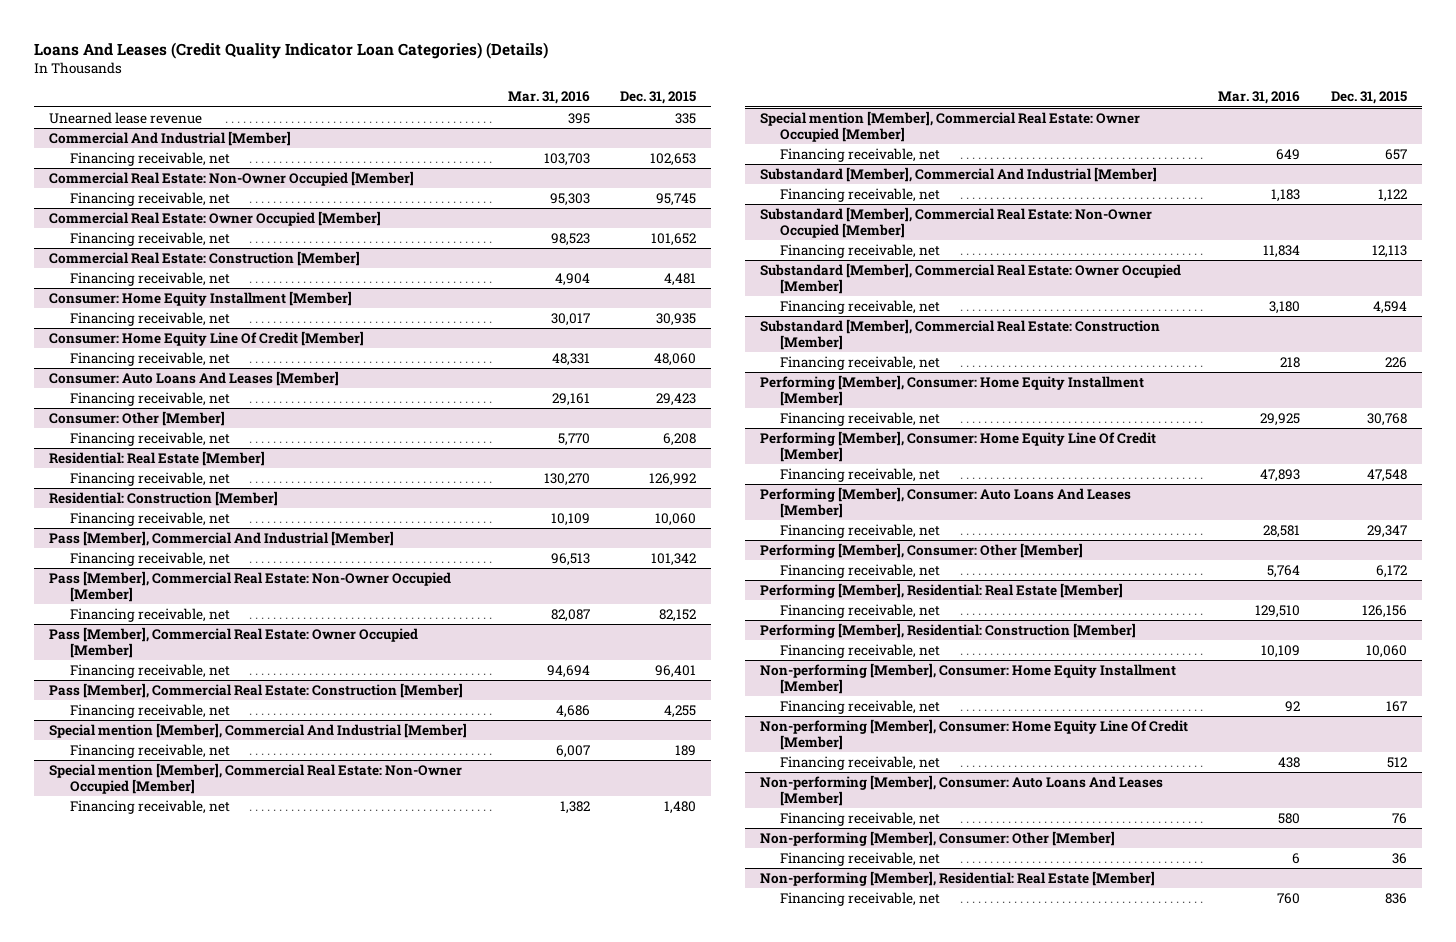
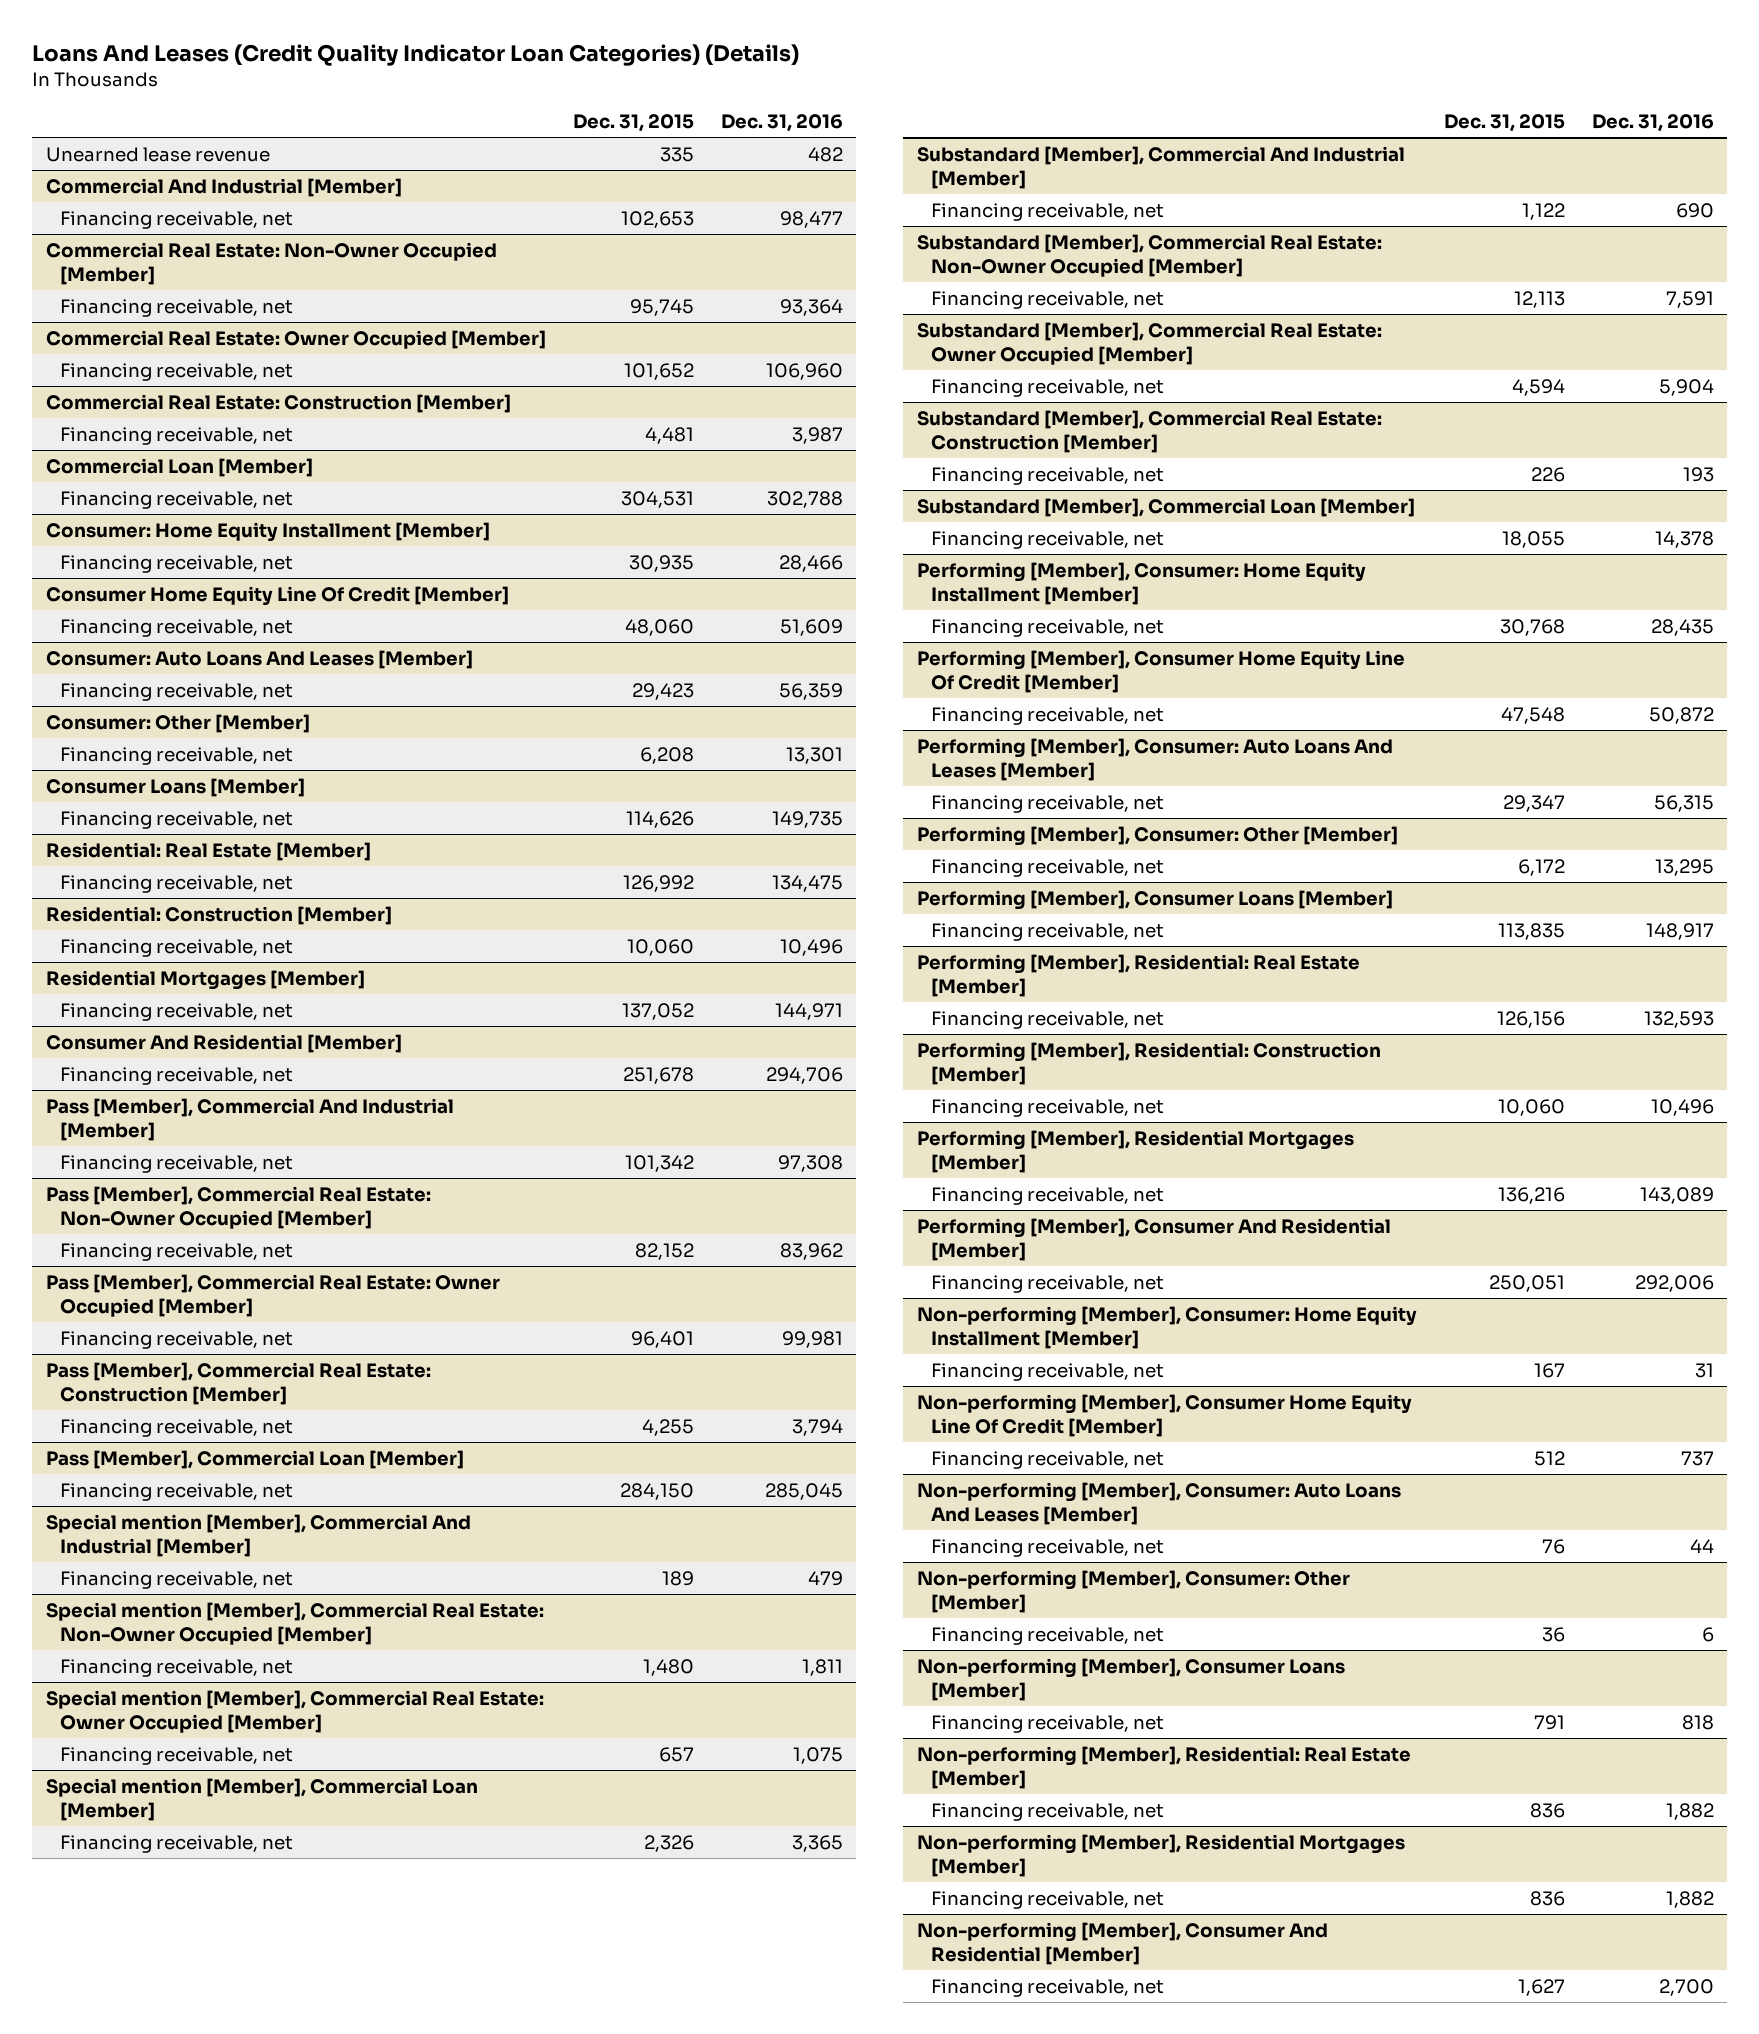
- | Mar. 31, 2016 | Dec. 31, 2015
+ | Dec. 31, 2015 | Dec. 31, 2016
+ Commercial Loan [Member]
+ Financing receivable, net | 304,531 | 302,788
- Consumer: Home Equity Line Of Credit [Member]
+ Consumer Home Equity Line Of Credit [Member]
+ Consumer Loans [Member]
+ Financing receivable, net | 114,626 | 149,735
+ Residential Mortgages [Member]
+ Financing receivable, net | 137,052 | 144,971
+ Consumer And Residential [Member]
+ Financing receivable, net | 251,678 | 294,706
+ Pass [Member], Commercial Loan [Member]
+ Financing receivable, net | 284,150 | 285,045
+ Special mention [Member], Commercial Loan [Member]
+ Financing receivable, net | 2,326 | 3,365
+ Substandard [Member], Commercial Loan [Member]
+ Financing receivable, net | 18,055 | 14,378
- Performing [Member], Consumer: Home Equity Line Of Credit [Member]
+ Performing [Member], Consumer Home Equity Line Of Credit [Member]
+ Performing [Member], Consumer Loans [Member]
+ Financing receivable, net | 113,835 | 148,917
+ Performing [Member], Residential Mortgages [Member]
+ Financing receivable, net | 136,216 | 143,089
+ Performing [Member], Consumer And Residential [Member]
+ Financing receivable, net | 250,051 | 292,006
- Non-performing [Member], Consumer: Home Equity Line Of Credit [Member]
+ Non-performing [Member], Consumer Home Equity Line Of Credit [Member]
+ Non-performing [Member], Consumer Loans [Member]
+ Financing receivable, net | 791 | 818
+ Non-performing [Member], Residential Mortgages [Member]
+ Financing receivable, net | 836 | 1,882
+ Non-performing [Member], Consumer And Residential [Member]
+ Financing receivable, net | 1,627 | 2,700

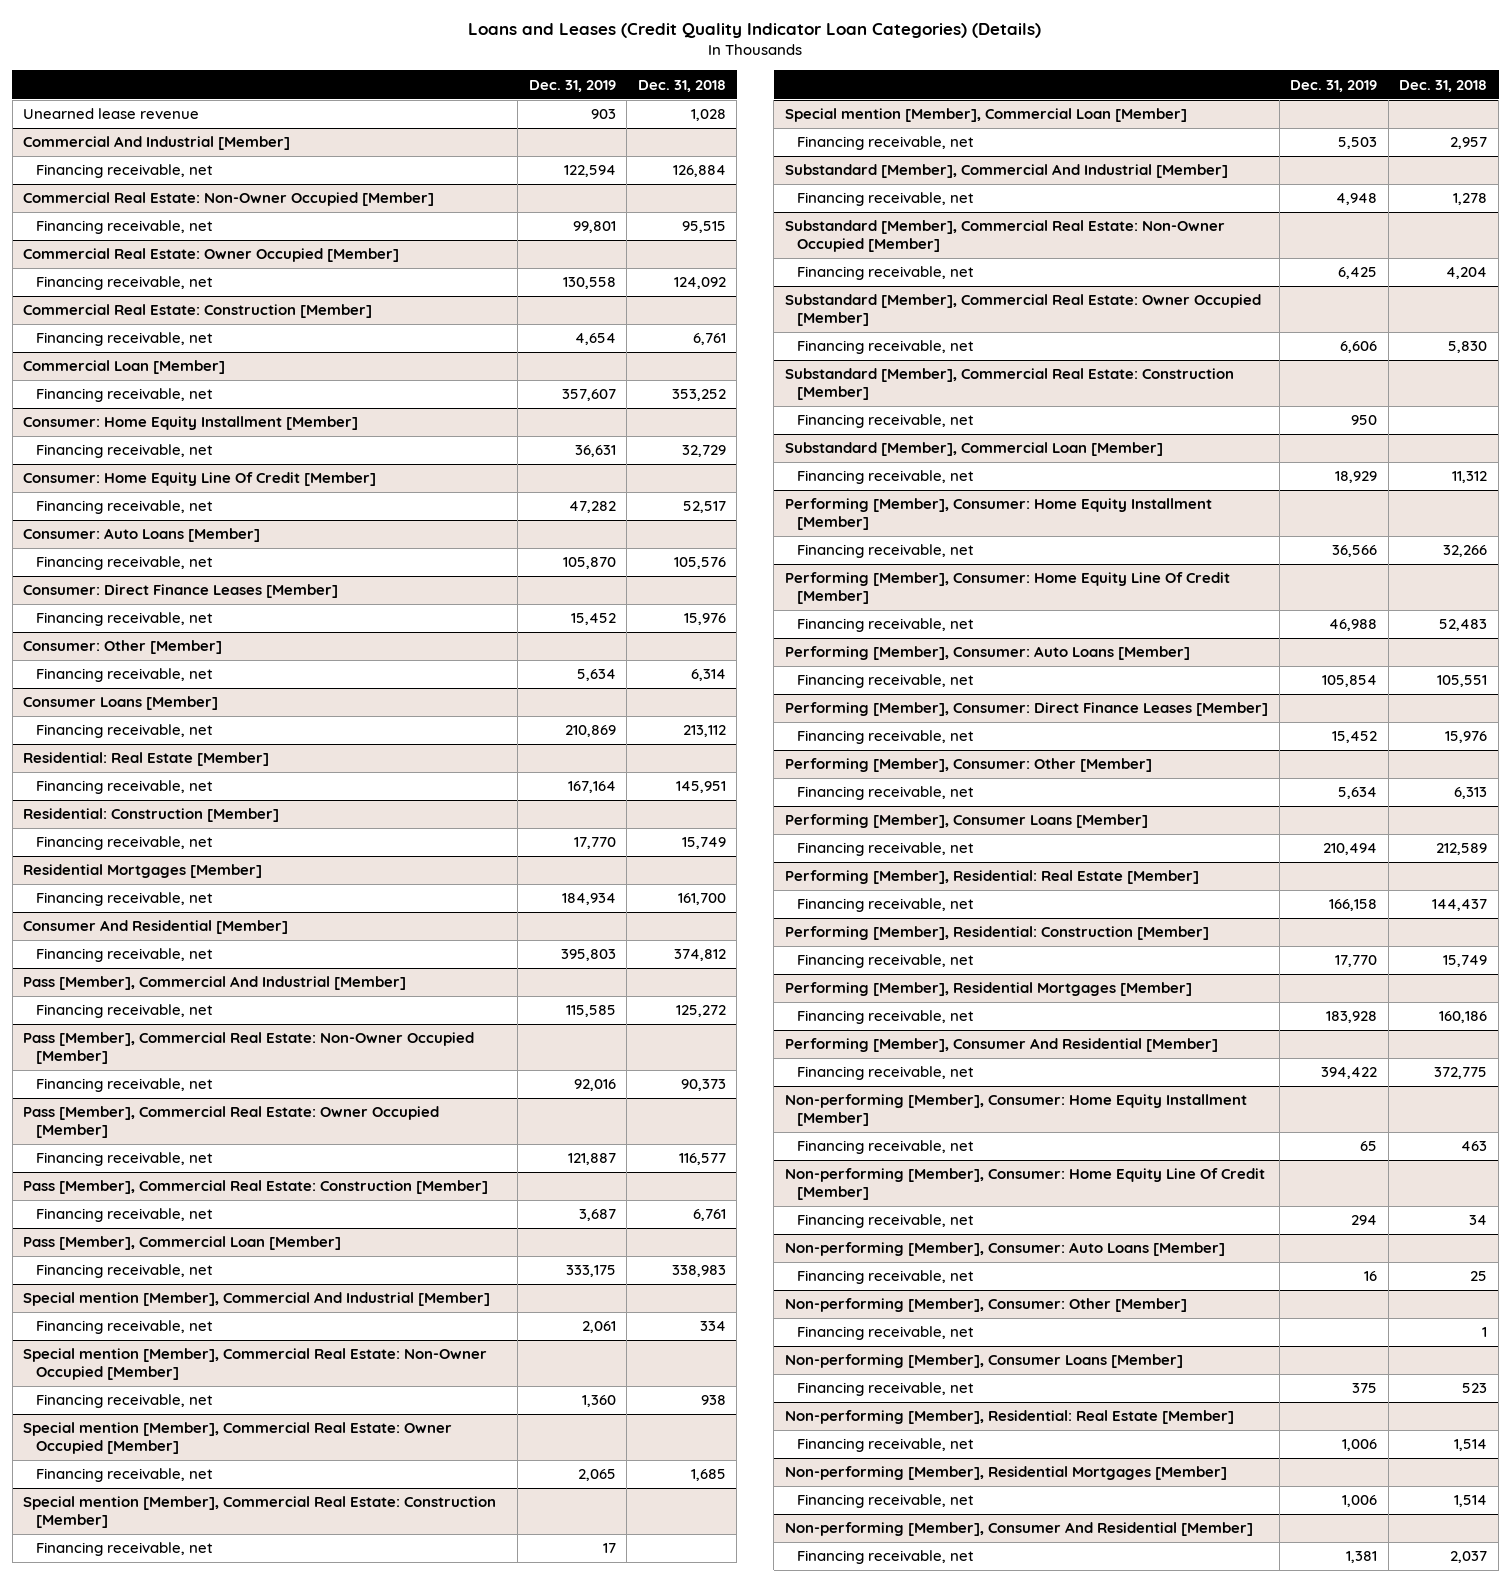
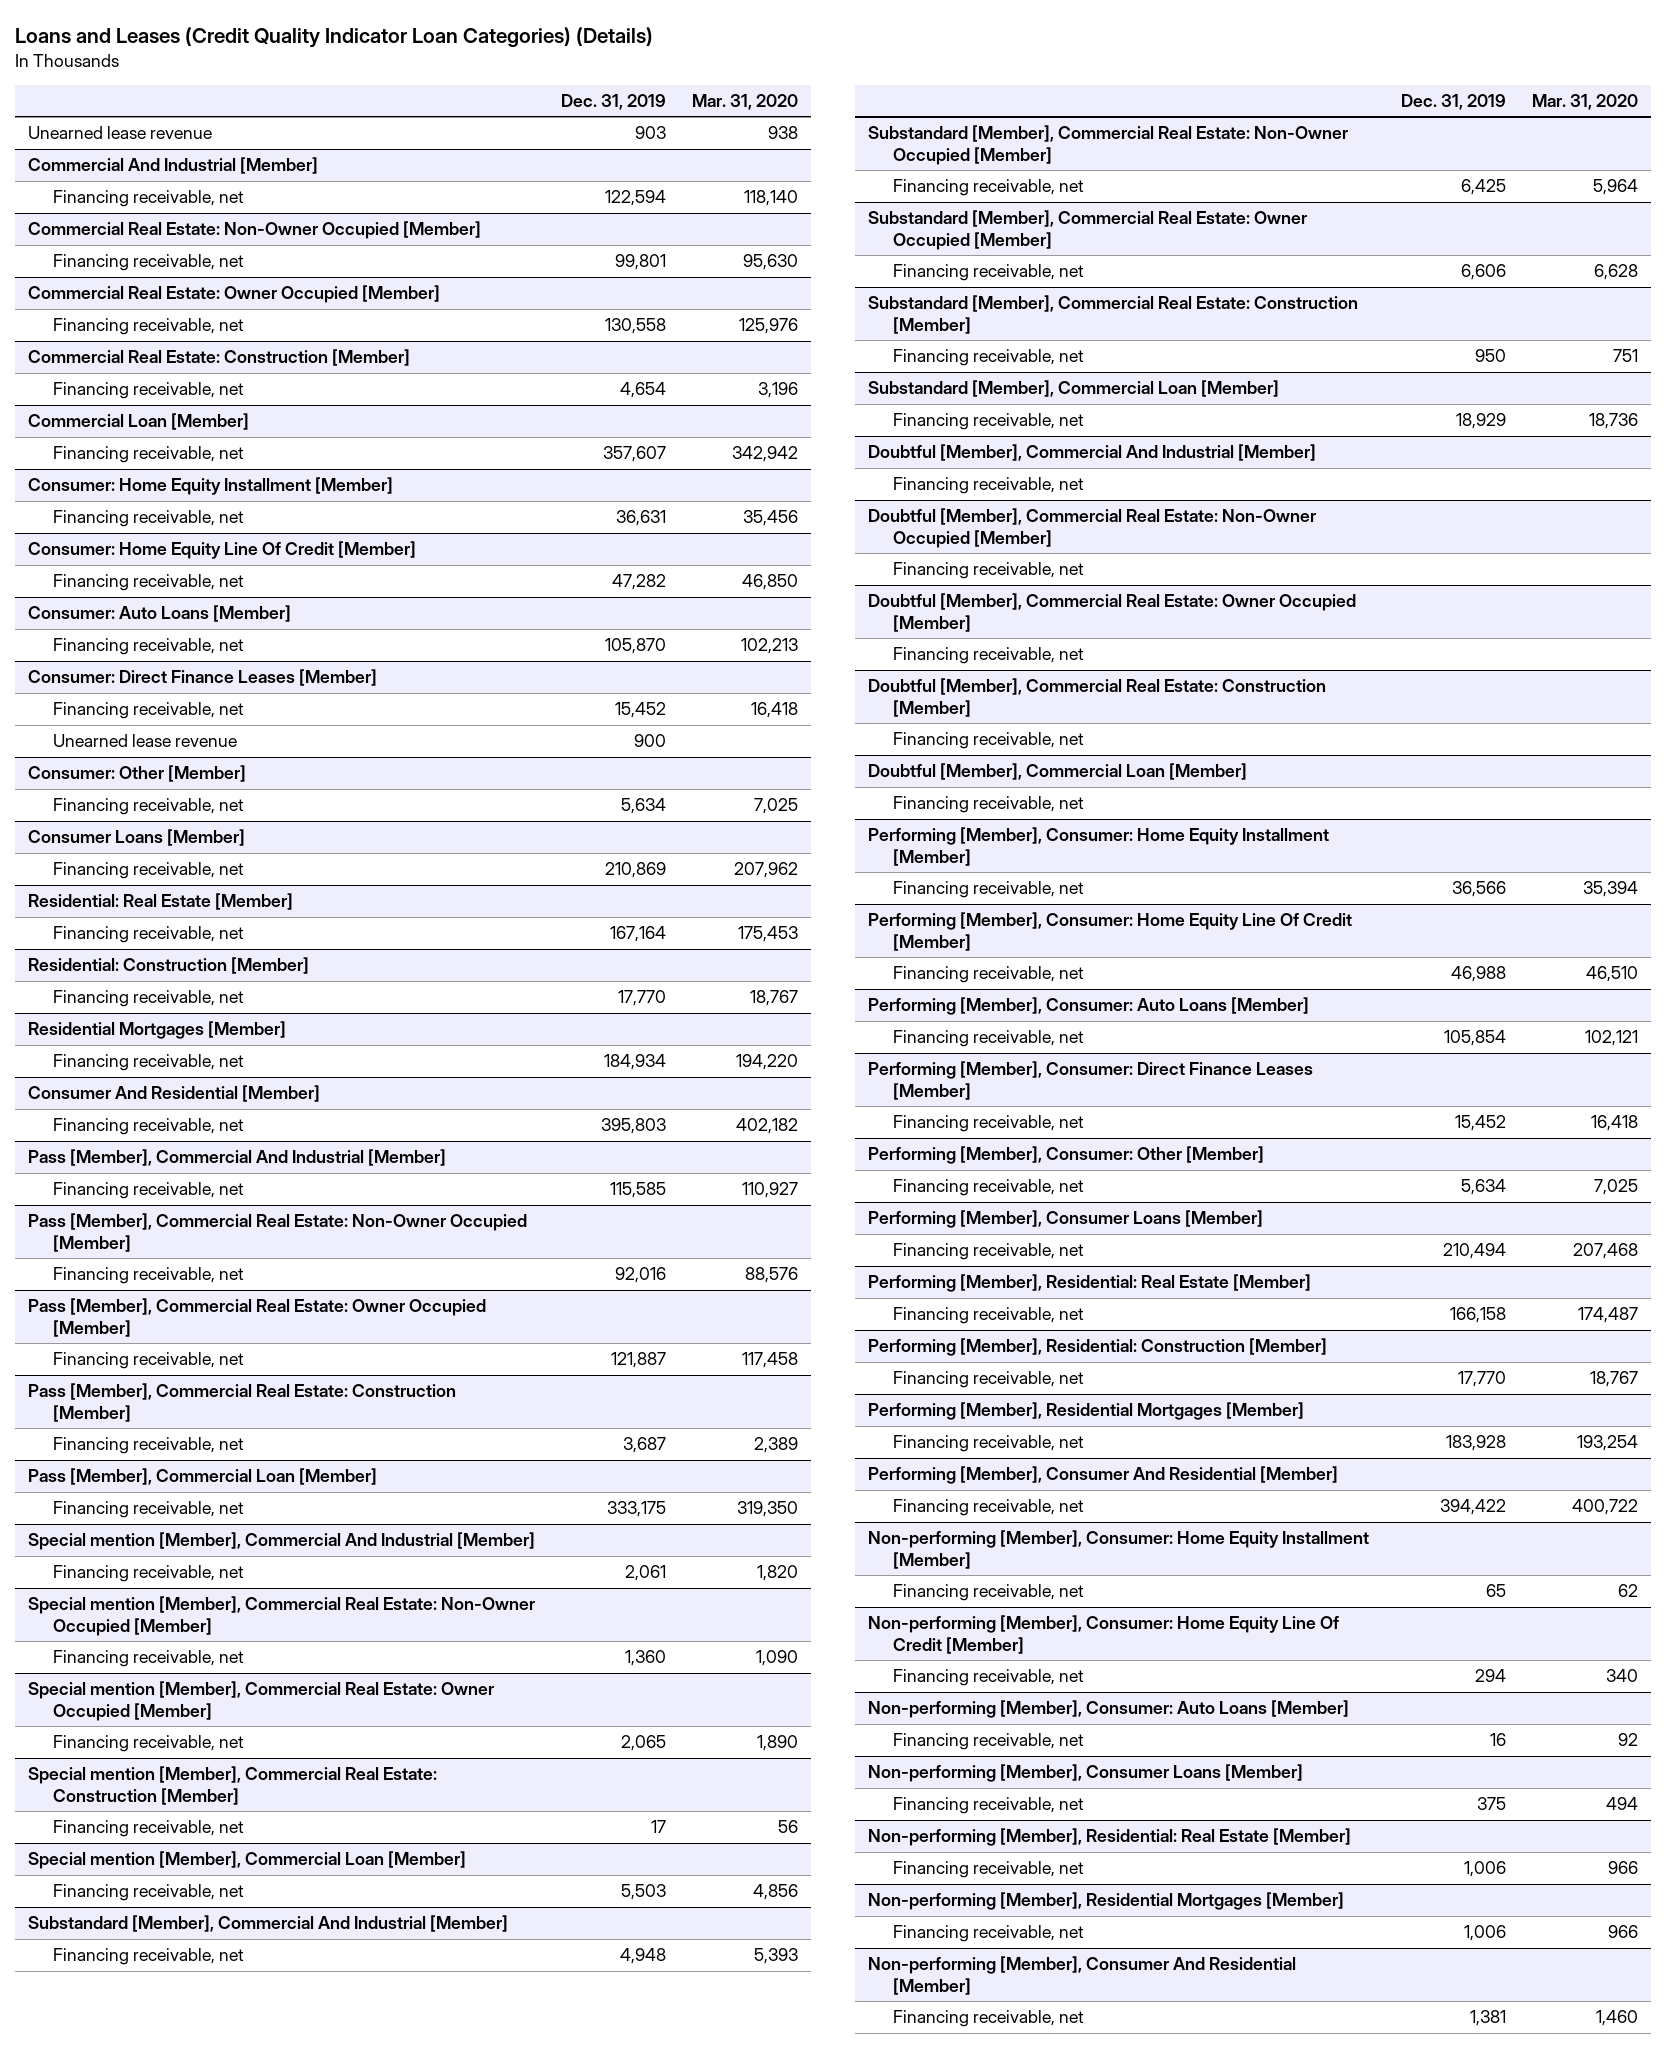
- | Dec. 31, 2019 | Dec. 31, 2018
+ | Dec. 31, 2019 | Mar. 31, 2020
@ Consumer: Direct Finance Leases [Member]
+ Unearned lease revenue | 900 |
+ Doubtful [Member], Commercial And Industrial [Member]
+ Financing receivable, net
+ Doubtful [Member], Commercial Real Estate: Non-Owner Occupied [Member]
+ Financing receivable, net
+ Doubtful [Member], Commercial Real Estate: Owner Occupied [Member]
+ Financing receivable, net
+ Doubtful [Member], Commercial Real Estate: Construction [Member]
+ Financing receivable, net
+ Doubtful [Member], Commercial Loan [Member]
+ Financing receivable, net
- Non-performing [Member], Consumer: Other [Member]
- Financing receivable, net | | 1

